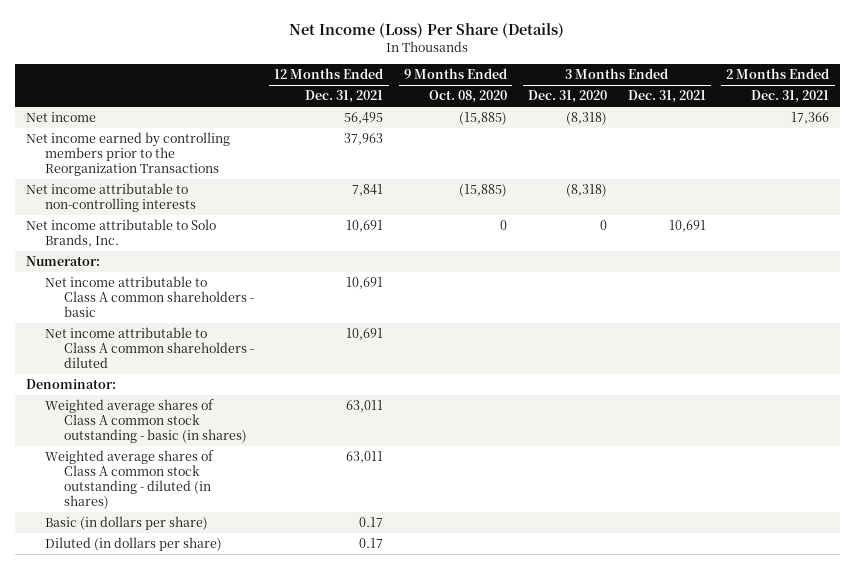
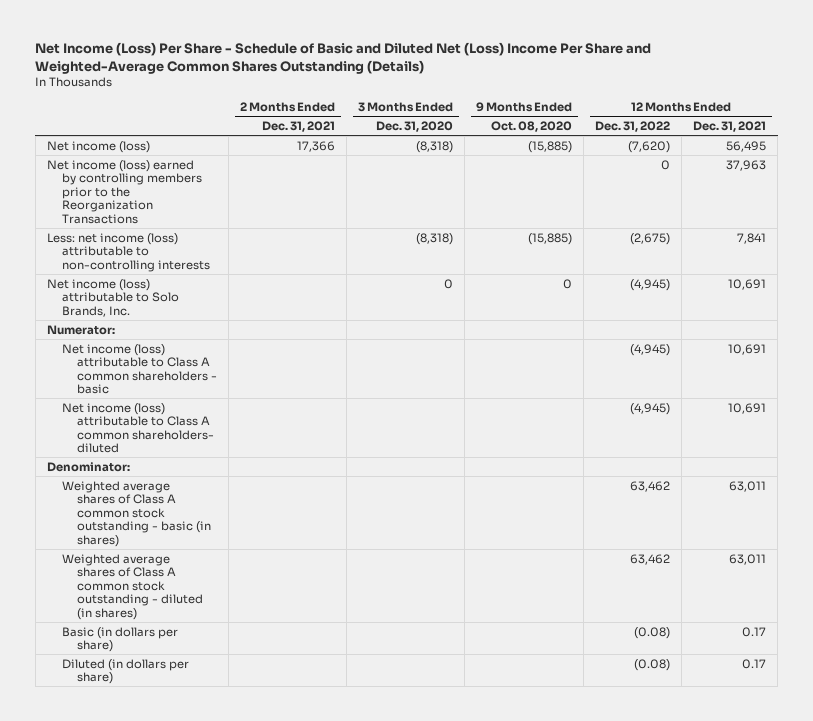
- Net Income (Loss) Per Share (Details)
+ Net Income (Loss) Per Share - Schedule of Basic and Diluted Net (Loss) Income Per Share and Weighted-Average Common Shares Outstanding (Details)
- | 12 Months Ended Dec. 31, 2021 | 9 Months Ended Oct. 08, 2020 | 3 Months Ended Dec. 31, 2020 | 3 Months Ended Dec. 31, 2021 | 2 Months Ended Dec. 31, 2021
+ | 2 Months Ended Dec. 31, 2021 | 3 Months Ended Dec. 31, 2020 | 9 Months Ended Oct. 08, 2020 | 12 Months Ended Dec. 31, 2022 | 12 Months Ended Dec. 31, 2021
- Net income | 56,495 | (15,885) | (8,318) | | 17,366
- Net income earned by controlling members prior to the Reorganization Transactions | 37,963 | | | |
- Net income attributable to non-controlling interests | 7,841 | (15,885) | (8,318) | |
- Net income attributable to Solo Brands, Inc. | 10,691 | 0 | 0 | 10,691 |
+ Net income (loss) | 17,366 | (8,318) | (15,885) | (7,620) | 56,495
+ Net income (loss) earned by controlling members prior to the Reorganization Transactions | | | | 0 | 37,963
+ Less: net income (loss) attributable to non-controlling interests | | (8,318) | (15,885) | (2,675) | 7,841
+ Net income (loss) attributable to Solo Brands, Inc. | | 0 | 0 | (4,945) | 10,691
- Net income attributable to Class A common shareholders - basic | 10,691 | | | |
- Net income attributable to Class A common shareholders - diluted | 10,691 | | | |
+ Net income (loss) attributable to Class A common shareholders - basic | | | | (4,945) | 10,691
+ Net income (loss) attributable to Class A common shareholders- diluted | | | | (4,945) | 10,691

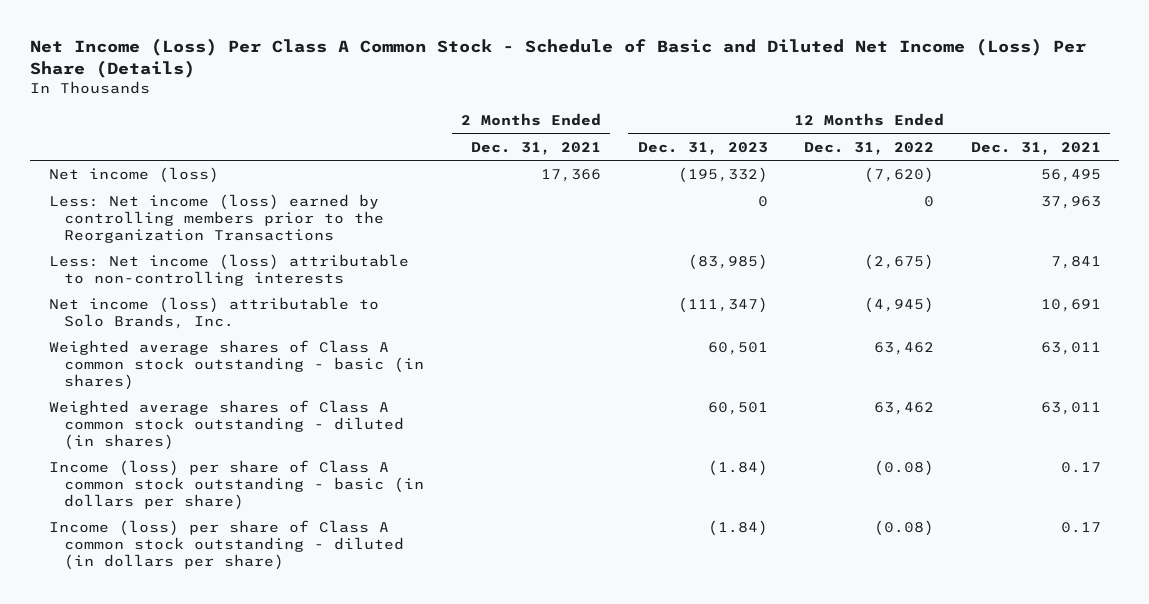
- Net Income (Loss) Per Share - Schedule of Basic and Diluted Net (Loss) Income Per Share and Weighted-Average Common Shares Outstanding (Details)
+ Net Income (Loss) Per Class A Common Stock - Schedule of Basic and Diluted Net Income (Loss) Per Share (Details)
- | 2 Months Ended Dec. 31, 2021 | 3 Months Ended Dec. 31, 2020 | 9 Months Ended Oct. 08, 2020 | 12 Months Ended Dec. 31, 2022 | 12 Months Ended Dec. 31, 2021
+ | 2 Months Ended Dec. 31, 2021 | 12 Months Ended Dec. 31, 2023 | 12 Months Ended Dec. 31, 2022 | 12 Months Ended Dec. 31, 2021
- Net income (loss) earned by controlling members prior to the Reorganization Transactions | | | | 0 | 37,963
- Less: net income (loss) attributable to non-controlling interests | | (8,318) | (15,885) | (2,675) | 7,841
+ Less: Net income (loss) earned by controlling members prior to the Reorganization Transactions | | 0 | 0 | 37,963
+ Less: Net income (loss) attributable to non-controlling interests | | (83,985) | (2,675) | 7,841
- Numerator:
- Net income (loss) attributable to Class A common shareholders - basic | | | | (4,945) | 10,691
- Net income (loss) attributable to Class A common shareholders- diluted | | | | (4,945) | 10,691
- Denominator:
- Basic (in dollars per share) | | | | (0.08) | 0.17
- Diluted (in dollars per share) | | | | (0.08) | 0.17
+ Income (loss) per share of Class A common stock outstanding - basic (in dollars per share) | | (1.84) | (0.08) | 0.17
+ Income (loss) per share of Class A common stock outstanding - diluted (in dollars per share) | | (1.84) | (0.08) | 0.17

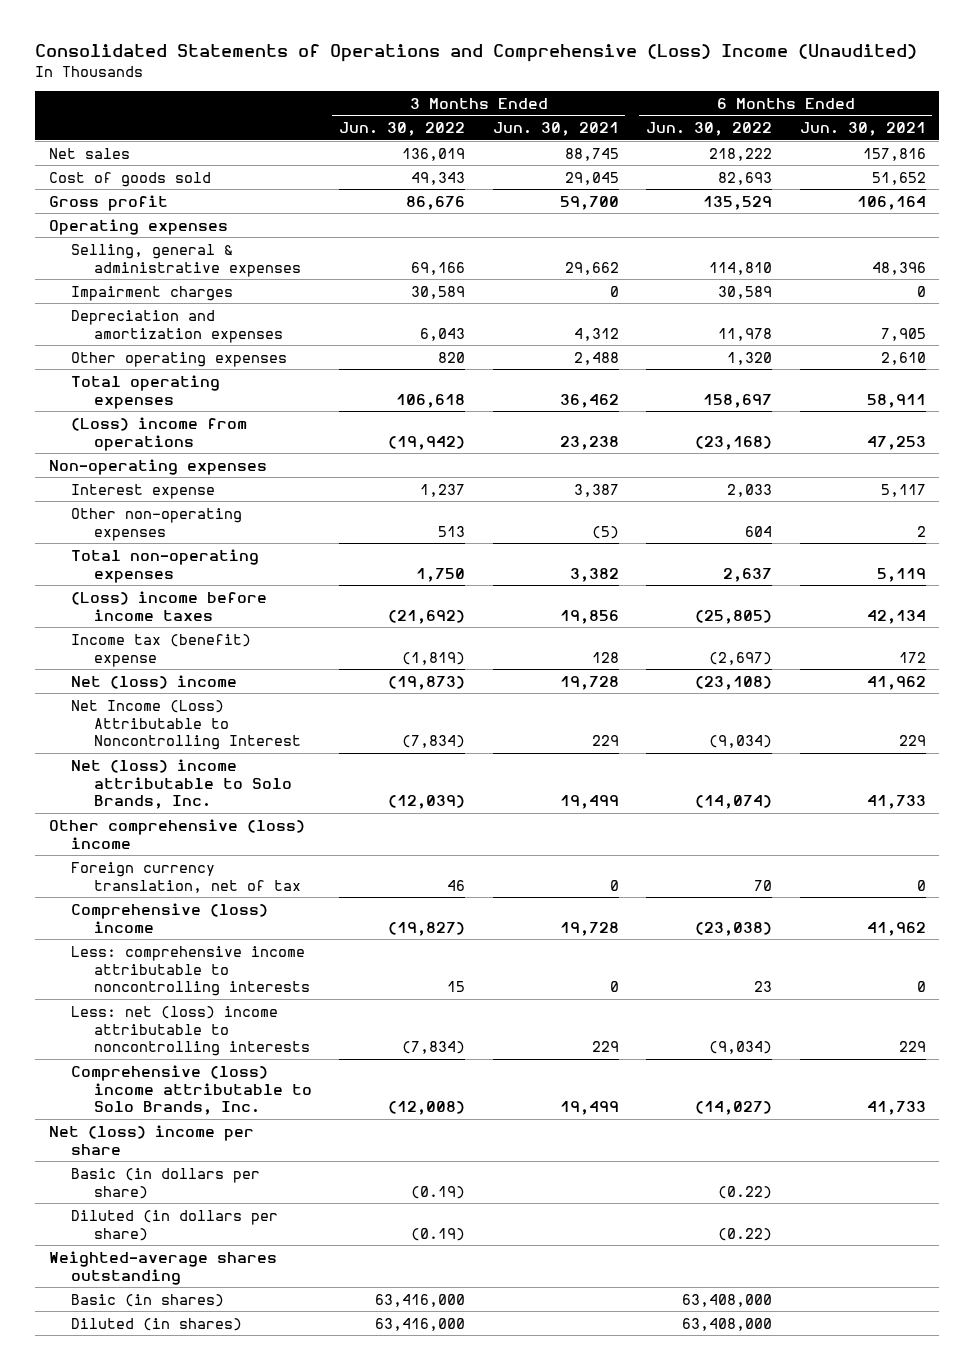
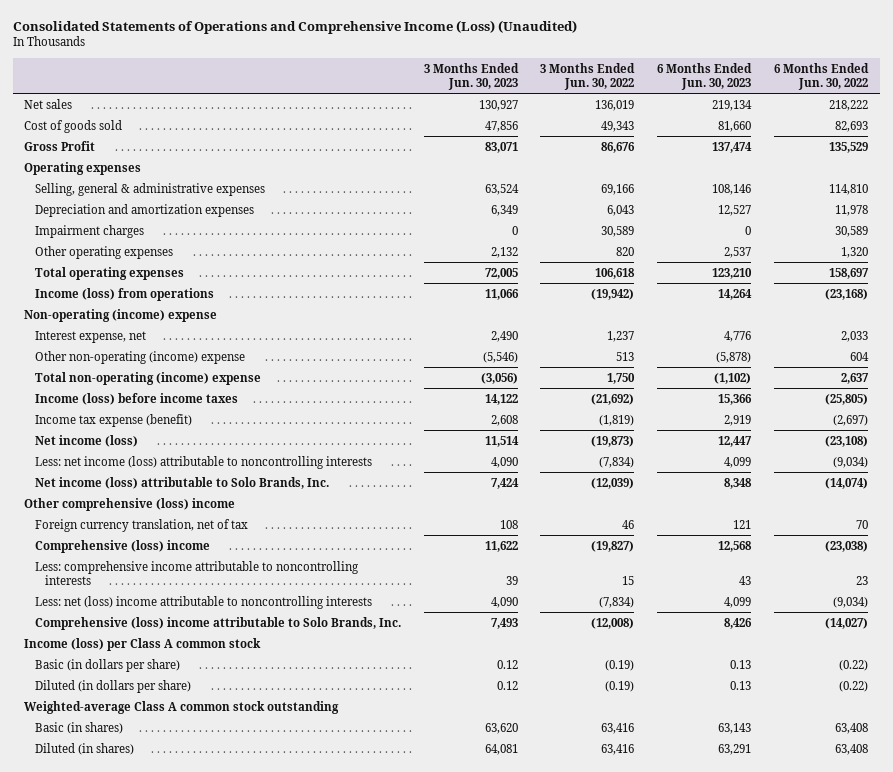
- Consolidated Statements of Operations and Comprehensive (Loss) Income (Unaudited)
+ Consolidated Statements of Operations and Comprehensive Income (Loss) (Unaudited)
- | 3 Months Ended Jun. 30, 2022 | 3 Months Ended Jun. 30, 2021 | 6 Months Ended Jun. 30, 2022 | 6 Months Ended Jun. 30, 2021
+ | 3 Months Ended Jun. 30, 2023 | 3 Months Ended Jun. 30, 2022 | 6 Months Ended Jun. 30, 2023 | 6 Months Ended Jun. 30, 2022
- Gross profit | 86,676 | 59,700 | 135,529 | 106,164
+ Gross Profit | 83,071 | 86,676 | 137,474 | 135,529
moved down: Impairment charges | 0 | 30,589 | 0 | 30,589
- (Loss) income from operations | (19,942) | 23,238 | (23,168) | 47,253
- Non-operating expenses
- Interest expense | 1,237 | 3,387 | 2,033 | 5,117
- Other non-operating expenses | 513 | (5) | 604 | 2
- Total non-operating expenses | 1,750 | 3,382 | 2,637 | 5,119
- (Loss) income before income taxes | (21,692) | 19,856 | (25,805) | 42,134
- Income tax (benefit) expense | (1,819) | 128 | (2,697) | 172
- Net (loss) income | (19,873) | 19,728 | (23,108) | 41,962
- Net Income (Loss) Attributable to Noncontrolling Interest | (7,834) | 229 | (9,034) | 229
- Net (loss) income attributable to Solo Brands, Inc. | (12,039) | 19,499 | (14,074) | 41,733
+ Income (loss) from operations | 11,066 | (19,942) | 14,264 | (23,168)
+ Non-operating (income) expense
+ Interest expense, net | 2,490 | 1,237 | 4,776 | 2,033
+ Other non-operating (income) expense | (5,546) | 513 | (5,878) | 604
+ Total non-operating (income) expense | (3,056) | 1,750 | (1,102) | 2,637
+ Income (loss) before income taxes | 14,122 | (21,692) | 15,366 | (25,805)
+ Income tax expense (benefit) | 2,608 | (1,819) | 2,919 | (2,697)
+ Net income (loss) | 11,514 | (19,873) | 12,447 | (23,108)
+ Less: net income (loss) attributable to noncontrolling interests | 4,090 | (7,834) | 4,099 | (9,034)
+ Net income (loss) attributable to Solo Brands, Inc. | 7,424 | (12,039) | 8,348 | (14,074)
- Net (loss) income per share
+ Income (loss) per Class A common stock
- Weighted-average shares outstanding
- Basic (in shares) | 63,416,000 | | 63,408,000 |
- Diluted (in shares) | 63,416,000 | | 63,408,000 |
+ Weighted-average Class A common stock outstanding
+ Basic (in shares) | 63,620 | 63,416 | 63,143 | 63,408
+ Diluted (in shares) | 64,081 | 63,416 | 63,291 | 63,408

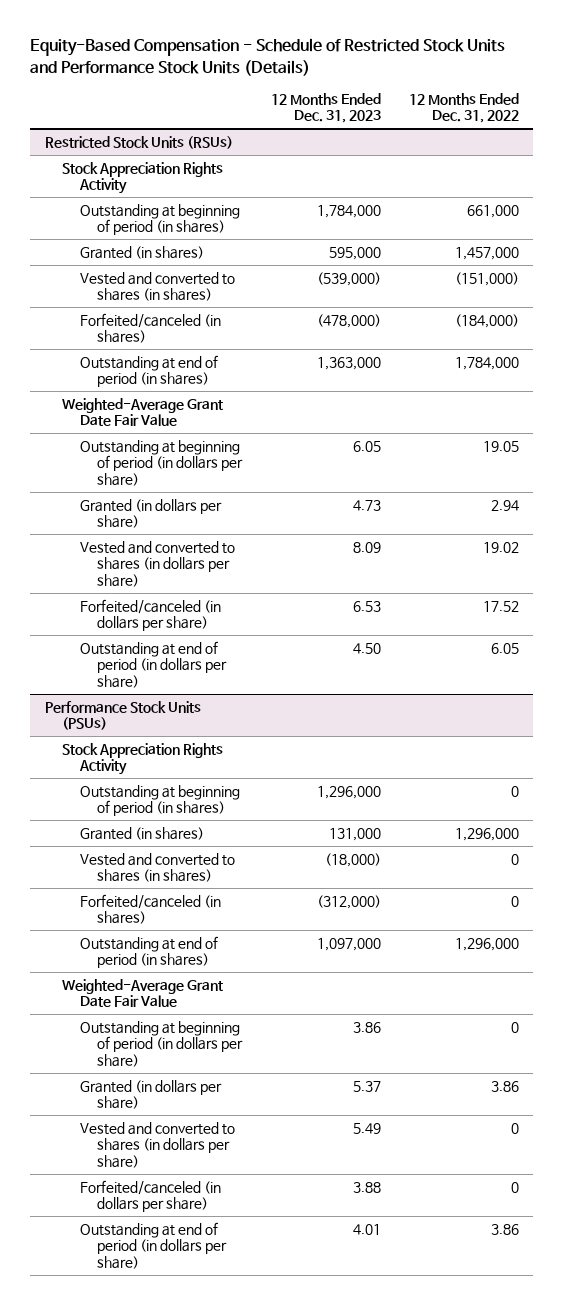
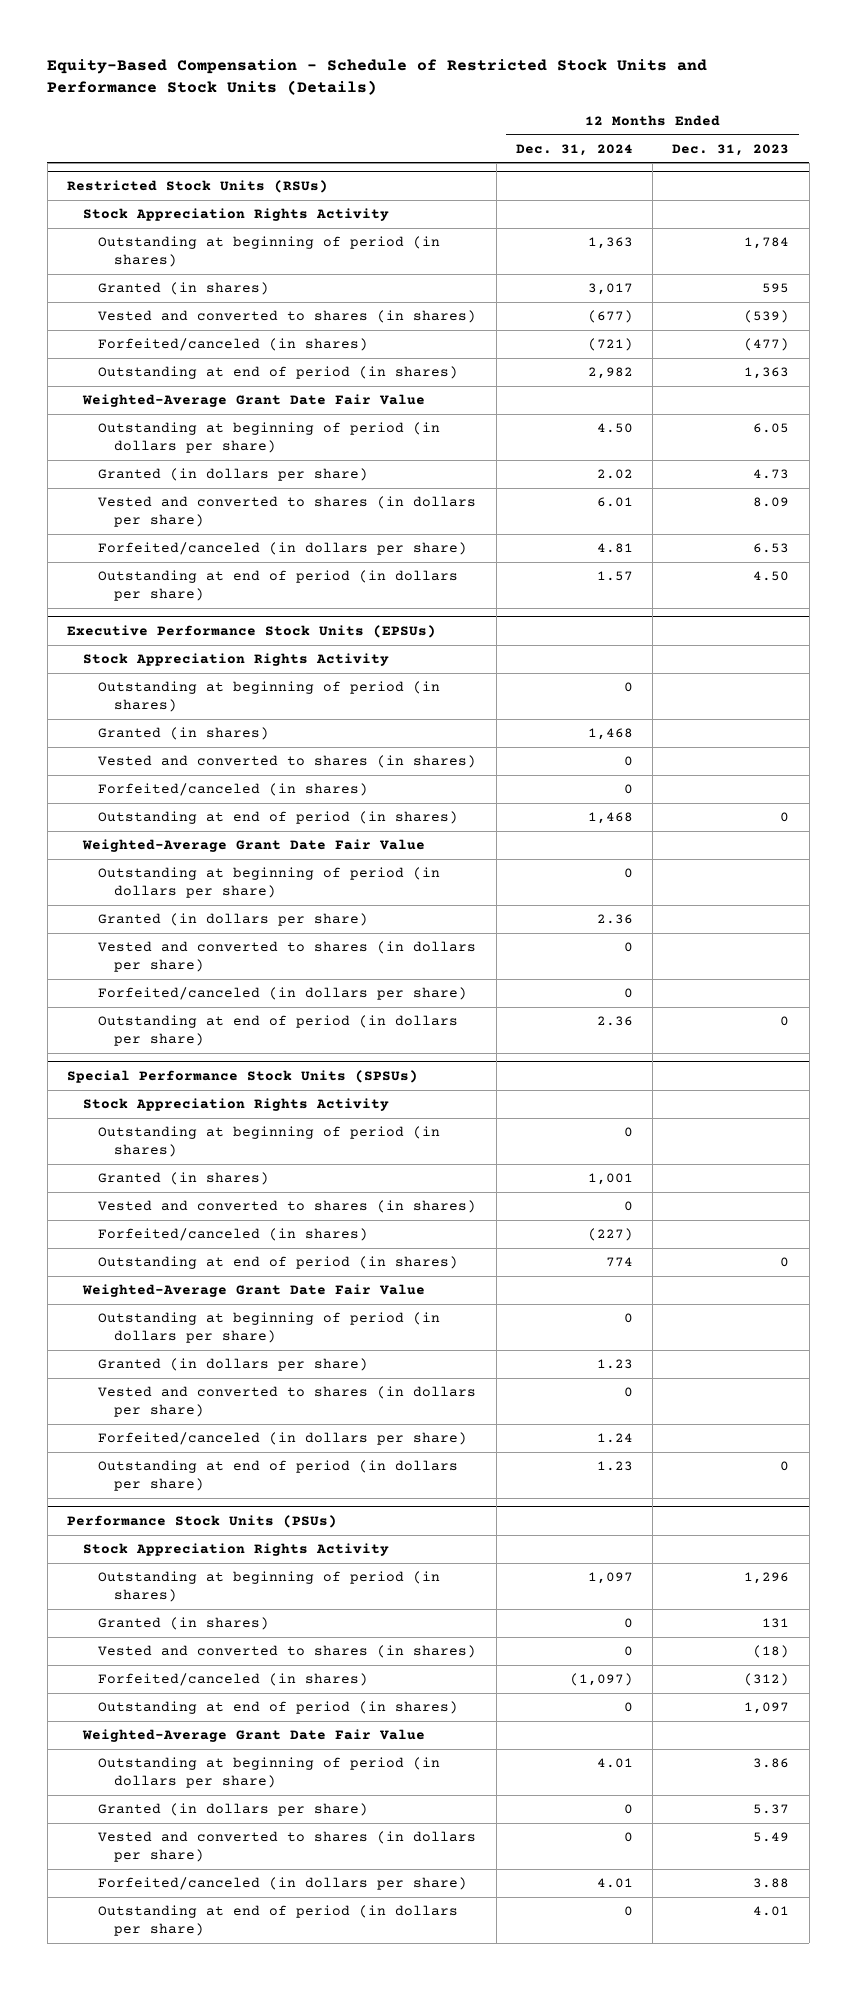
- | 12 Months Ended Dec. 31, 2023 | 12 Months Ended Dec. 31, 2022
+ | 12 Months Ended Dec. 31, 2024 | 12 Months Ended Dec. 31, 2023
@ Restricted Stock Units (RSUs)
- Outstanding at beginning of period (in shares) | 1,784,000 | 661,000
- Granted (in shares) | 595,000 | 1,457,000
- Vested and converted to shares (in shares) | (539,000) | (151,000)
- Forfeited/canceled (in shares) | (478,000) | (184,000)
- Outstanding at end of period (in shares) | 1,363,000 | 1,784,000
+ Outstanding at beginning of period (in shares) | 1,363 | 1,784
+ Granted (in shares) | 3,017 | 595
+ Vested and converted to shares (in shares) | (677) | (539)
+ Forfeited/canceled (in shares) | (721) | (477)
+ Outstanding at end of period (in shares) | 2,982 | 1,363
+ Executive Performance Stock Units (EPSUs)
+ Stock Appreciation Rights Activity
+ Outstanding at beginning of period (in shares) | 0 |
+ Granted (in shares) | 1,468 |
+ Vested and converted to shares (in shares) | 0 |
+ Forfeited/canceled (in shares) | 0 |
+ Outstanding at end of period (in shares) | 1,468 | 0
+ Weighted-Average Grant Date Fair Value
+ Outstanding at beginning of period (in dollars per share) | 0 |
+ Granted (in dollars per share) | 2.36 |
+ Vested and converted to shares (in dollars per share) | 0 |
+ Forfeited/canceled (in dollars per share) | 0 |
+ Outstanding at end of period (in dollars per share) | 2.36 | 0
+ Special Performance Stock Units (SPSUs)
+ Stock Appreciation Rights Activity
+ Outstanding at beginning of period (in shares) | 0 |
+ Granted (in shares) | 1,001 |
+ Vested and converted to shares (in shares) | 0 |
+ Forfeited/canceled (in shares) | (227) |
+ Outstanding at end of period (in shares) | 774 | 0
+ Weighted-Average Grant Date Fair Value
+ Outstanding at beginning of period (in dollars per share) | 0 |
+ Granted (in dollars per share) | 1.23 |
+ Vested and converted to shares (in dollars per share) | 0 |
+ Forfeited/canceled (in dollars per share) | 1.24 |
+ Outstanding at end of period (in dollars per share) | 1.23 | 0
@ Performance Stock Units (PSUs)
- Outstanding at beginning of period (in shares) | 1,296,000 | 0
- Granted (in shares) | 131,000 | 1,296,000
- Vested and converted to shares (in shares) | (18,000) | 0
- Forfeited/canceled (in shares) | (312,000) | 0
- Outstanding at end of period (in shares) | 1,097,000 | 1,296,000
+ Outstanding at beginning of period (in shares) | 1,097 | 1,296
+ Granted (in shares) | 0 | 131
+ Vested and converted to shares (in shares) | 0 | (18)
+ Forfeited/canceled (in shares) | (1,097) | (312)
+ Outstanding at end of period (in shares) | 0 | 1,097

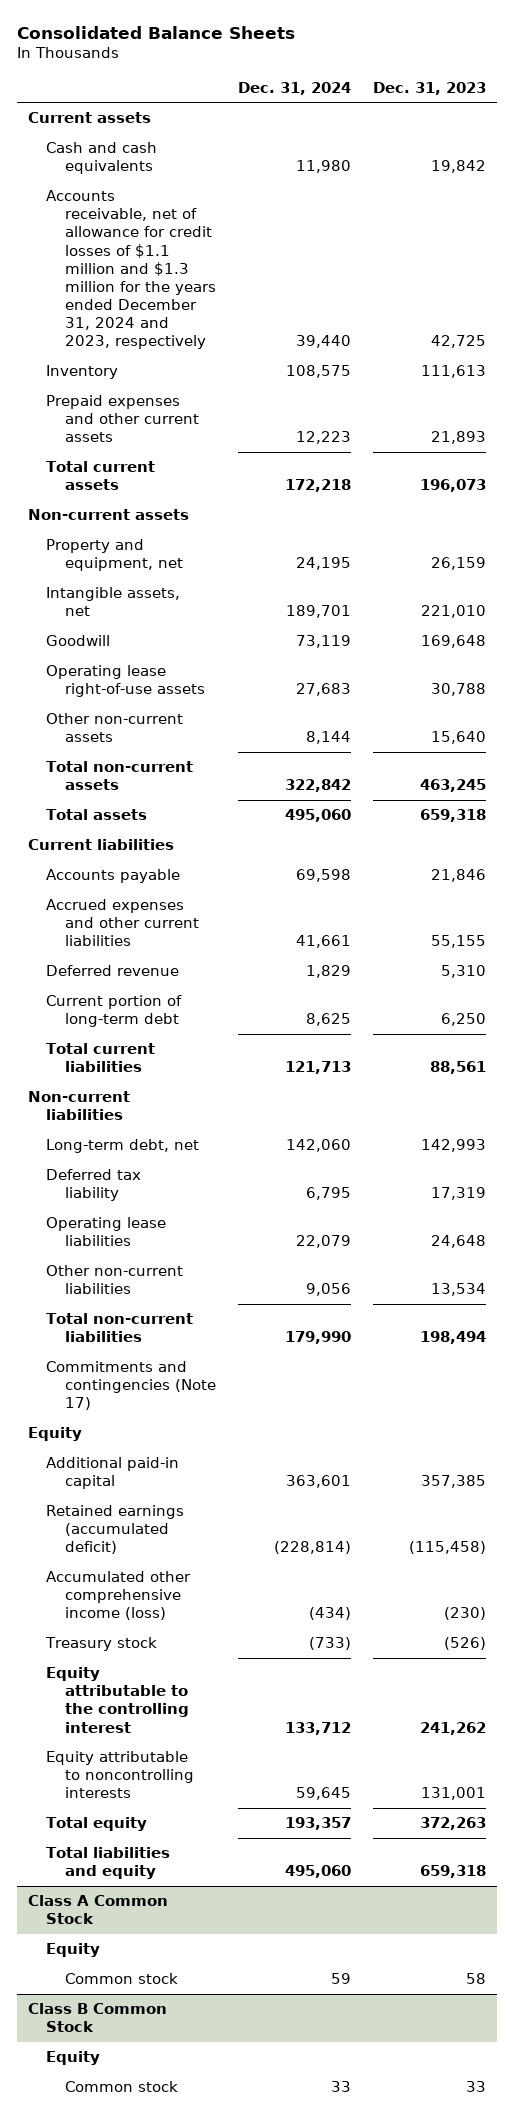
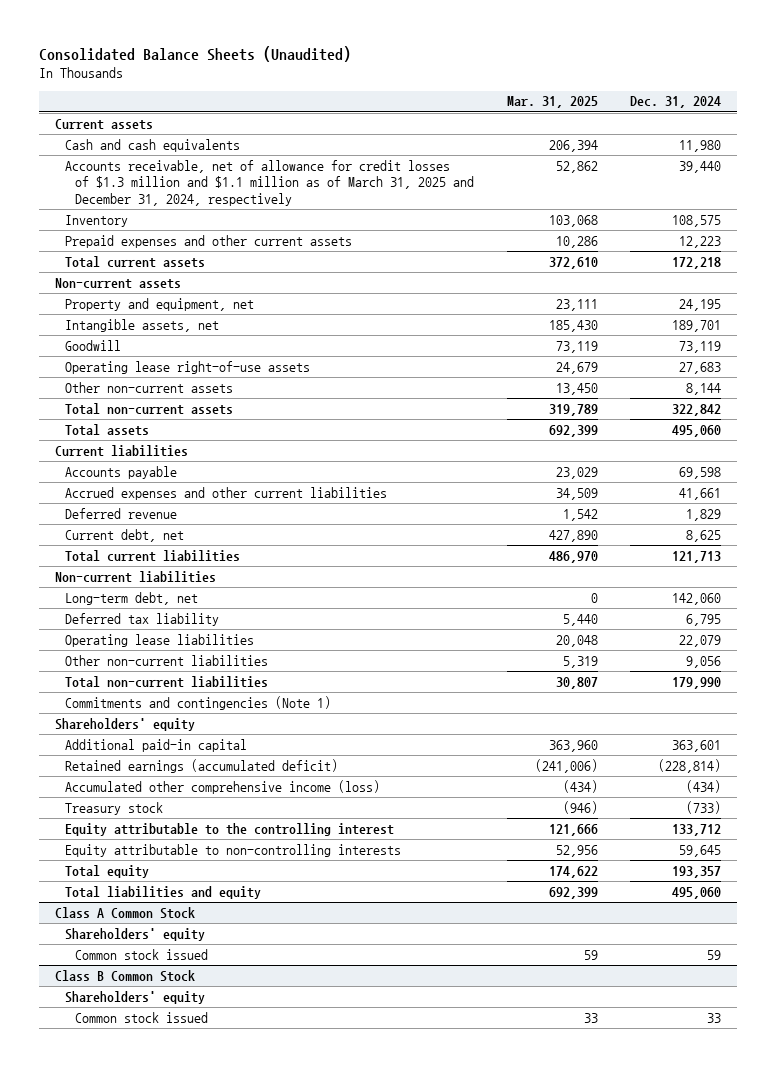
- Consolidated Balance Sheets
+ Consolidated Balance Sheets (Unaudited)
- | Dec. 31, 2024 | Dec. 31, 2023
+ | Mar. 31, 2025 | Dec. 31, 2024
- Accounts receivable, net of allowance for credit losses of $1.1 million and $1.3 million for the years ended December 31, 2024 and 2023, respectively | 39,440 | 42,725
+ Accounts receivable, net of allowance for credit losses of $1.3 million and $1.1 million as of March 31, 2025 and December 31, 2024, respectively | 52,862 | 39,440
- Current portion of long-term debt | 8,625 | 6,250
+ Current debt, net | 427,890 | 8,625
- Commitments and contingencies (Note 17)
- Equity
+ Commitments and contingencies (Note 1)
+ Shareholders' equity
- Equity attributable to noncontrolling interests | 59,645 | 131,001
+ Equity attributable to non-controlling interests | 52,956 | 59,645
@ Class A Common Stock
- Equity
- Common stock | 59 | 58
+ Shareholders' equity
+ Common stock issued | 59 | 59
@ Class B Common Stock
- Equity
- Common stock | 33 | 33
+ Shareholders' equity
+ Common stock issued | 33 | 33

